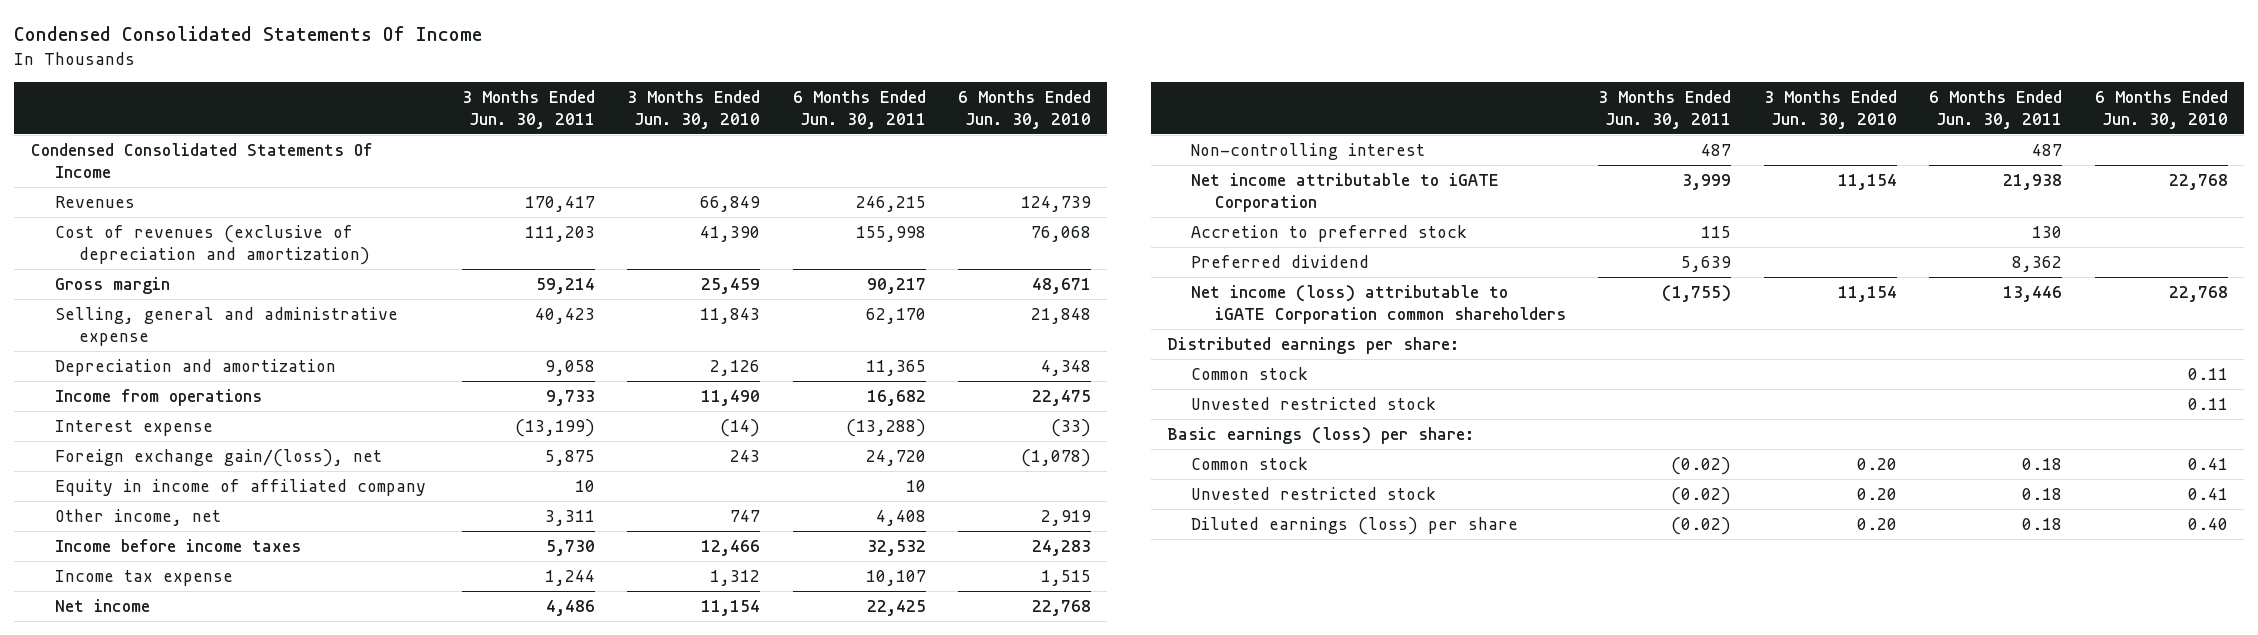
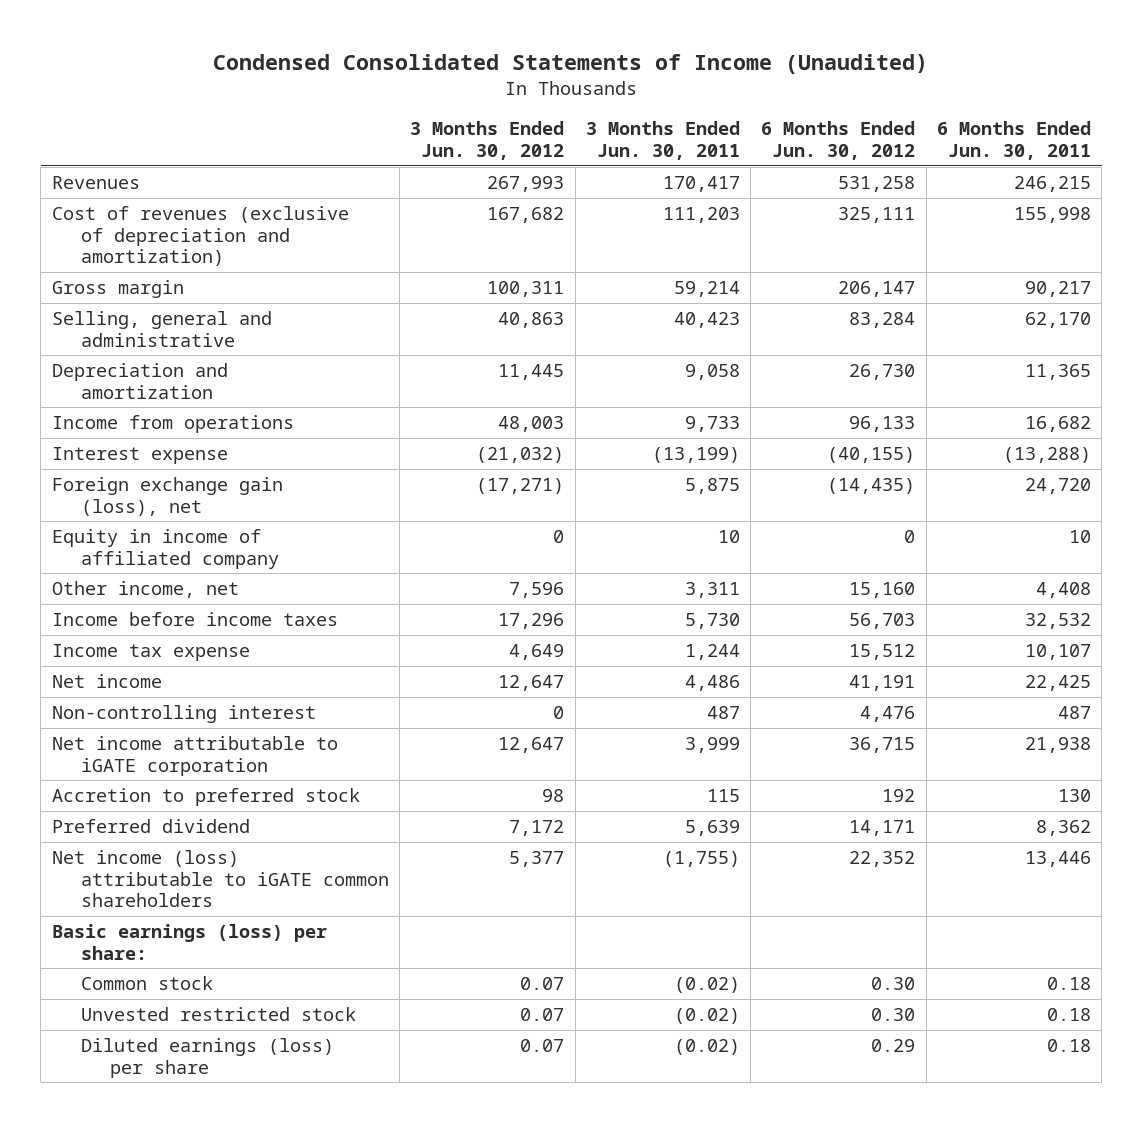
- Condensed Consolidated Statements Of Income
+ Condensed Consolidated Statements of Income (Unaudited)
- | 3 Months Ended Jun. 30, 2011 | 3 Months Ended Jun. 30, 2010 | 6 Months Ended Jun. 30, 2011 | 6 Months Ended Jun. 30, 2010
+ | 3 Months Ended Jun. 30, 2012 | 3 Months Ended Jun. 30, 2011 | 6 Months Ended Jun. 30, 2012 | 6 Months Ended Jun. 30, 2011
- Condensed Consolidated Statements Of Income
- Selling, general and administrative expense | 40,423 | 11,843 | 62,170 | 21,848
+ Selling, general and administrative | 40,863 | 40,423 | 83,284 | 62,170
- Foreign exchange gain/(loss), net | 5,875 | 243 | 24,720 | (1,078)
+ Foreign exchange gain (loss), net | (17,271) | 5,875 | (14,435) | 24,720
- Net income attributable to iGATE Corporation | 3,999 | 11,154 | 21,938 | 22,768
+ Net income attributable to iGATE corporation | 12,647 | 3,999 | 36,715 | 21,938
- Net income (loss) attributable to iGATE Corporation common shareholders | (1,755) | 11,154 | 13,446 | 22,768
- Distributed earnings per share:
- Common stock | | | | 0.11
- Unvested restricted stock | | | | 0.11
+ Net income (loss) attributable to iGATE common shareholders | 5,377 | (1,755) | 22,352 | 13,446

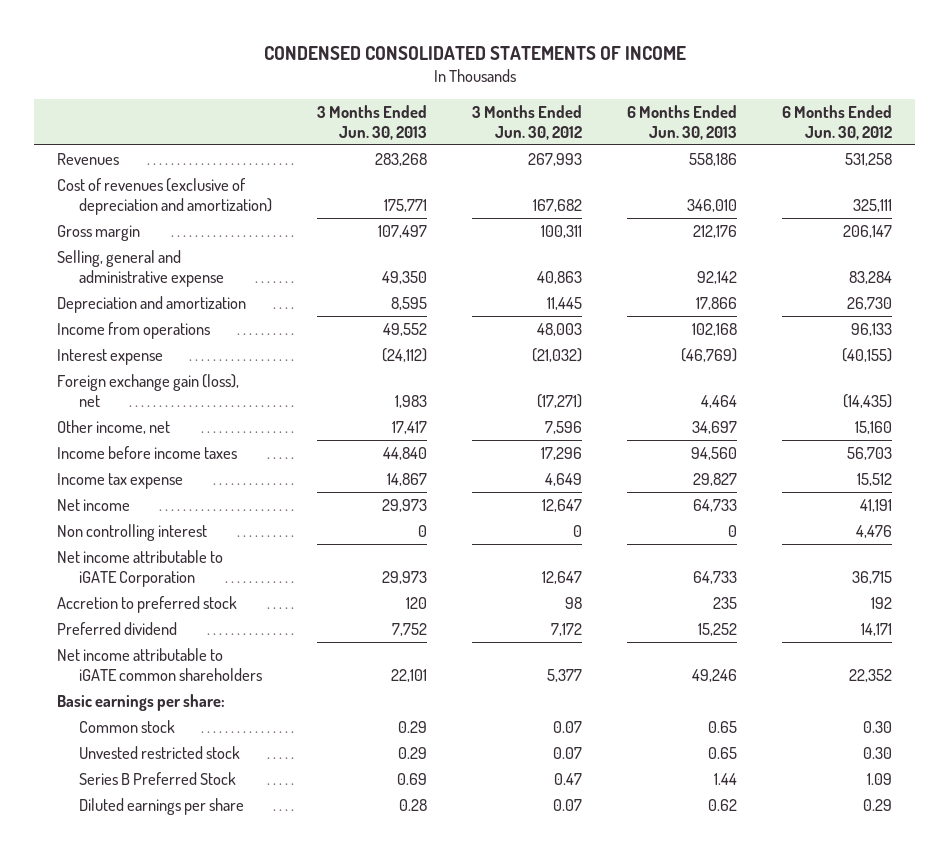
- Condensed Consolidated Statements of Income (Unaudited)
+ CONDENSED CONSOLIDATED STATEMENTS OF INCOME
- | 3 Months Ended Jun. 30, 2012 | 3 Months Ended Jun. 30, 2011 | 6 Months Ended Jun. 30, 2012 | 6 Months Ended Jun. 30, 2011
+ | 3 Months Ended Jun. 30, 2013 | 3 Months Ended Jun. 30, 2012 | 6 Months Ended Jun. 30, 2013 | 6 Months Ended Jun. 30, 2012
- Selling, general and administrative | 40,863 | 40,423 | 83,284 | 62,170
+ Selling, general and administrative expense | 49,350 | 40,863 | 92,142 | 83,284
- Equity in income of affiliated company | 0 | 10 | 0 | 10
- Non-controlling interest | 0 | 487 | 4,476 | 487
- Net income attributable to iGATE corporation | 12,647 | 3,999 | 36,715 | 21,938
+ Non controlling interest | 0 | 0 | 0 | 4,476
+ Net income attributable to iGATE Corporation | 29,973 | 12,647 | 64,733 | 36,715
- Net income (loss) attributable to iGATE common shareholders | 5,377 | (1,755) | 22,352 | 13,446
- Basic earnings (loss) per share:
+ Net income attributable to iGATE common shareholders | 22,101 | 5,377 | 49,246 | 22,352
+ Basic earnings per share:
- Diluted earnings (loss) per share | 0.07 | (0.02) | 0.29 | 0.18
+ Series B Preferred Stock | 0.69 | 0.47 | 1.44 | 1.09
+ Diluted earnings per share | 0.28 | 0.07 | 0.62 | 0.29

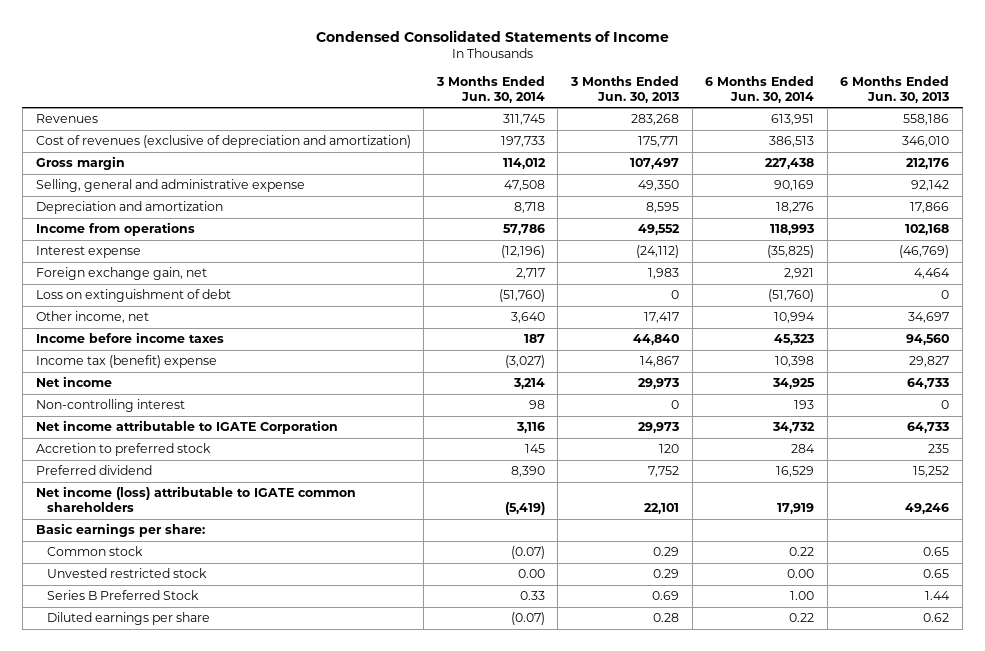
- CONDENSED CONSOLIDATED STATEMENTS OF INCOME
+ Condensed Consolidated Statements of Income
- | 3 Months Ended Jun. 30, 2013 | 3 Months Ended Jun. 30, 2012 | 6 Months Ended Jun. 30, 2013 | 6 Months Ended Jun. 30, 2012
+ | 3 Months Ended Jun. 30, 2014 | 3 Months Ended Jun. 30, 2013 | 6 Months Ended Jun. 30, 2014 | 6 Months Ended Jun. 30, 2013
- Foreign exchange gain (loss), net | 1,983 | (17,271) | 4,464 | (14,435)
+ Foreign exchange gain, net | 2,717 | 1,983 | 2,921 | 4,464
+ Loss on extinguishment of debt | (51,760) | 0 | (51,760) | 0
- Income tax expense | 14,867 | 4,649 | 29,827 | 15,512
+ Income tax (benefit) expense | (3,027) | 14,867 | 10,398 | 29,827
- Non controlling interest | 0 | 0 | 0 | 4,476
- Net income attributable to iGATE Corporation | 29,973 | 12,647 | 64,733 | 36,715
+ Non-controlling interest | 98 | 0 | 193 | 0
+ Net income attributable to IGATE Corporation | 3,116 | 29,973 | 34,732 | 64,733
- Net income attributable to iGATE common shareholders | 22,101 | 5,377 | 49,246 | 22,352
+ Net income (loss) attributable to IGATE common shareholders | (5,419) | 22,101 | 17,919 | 49,246

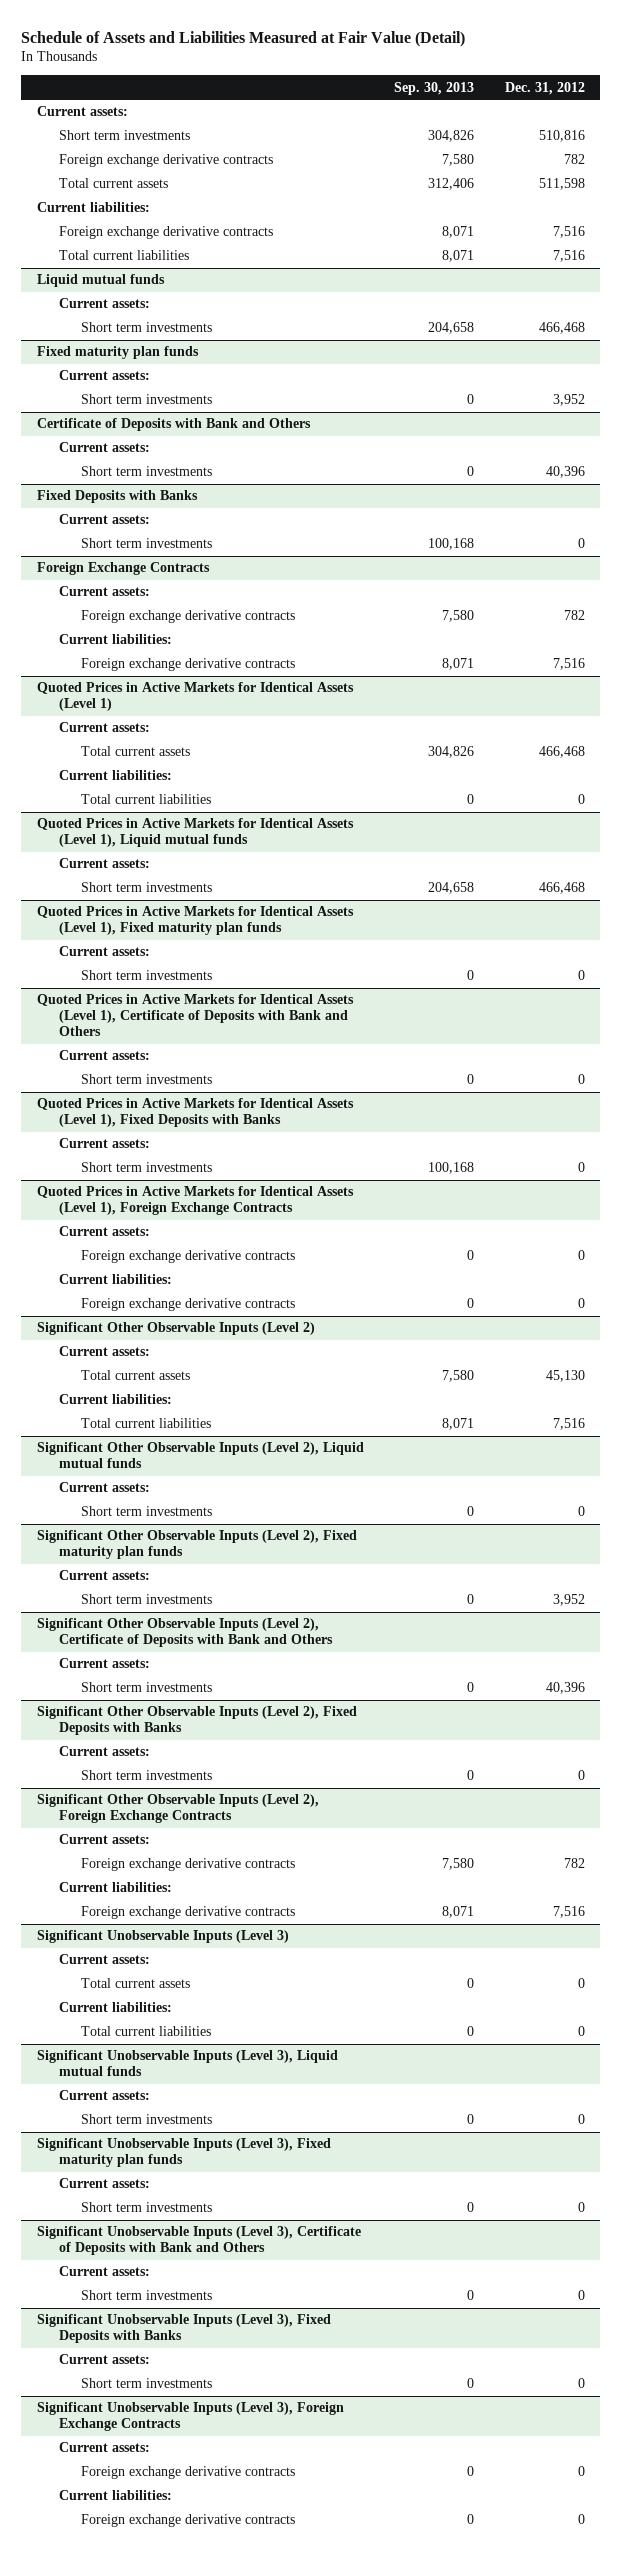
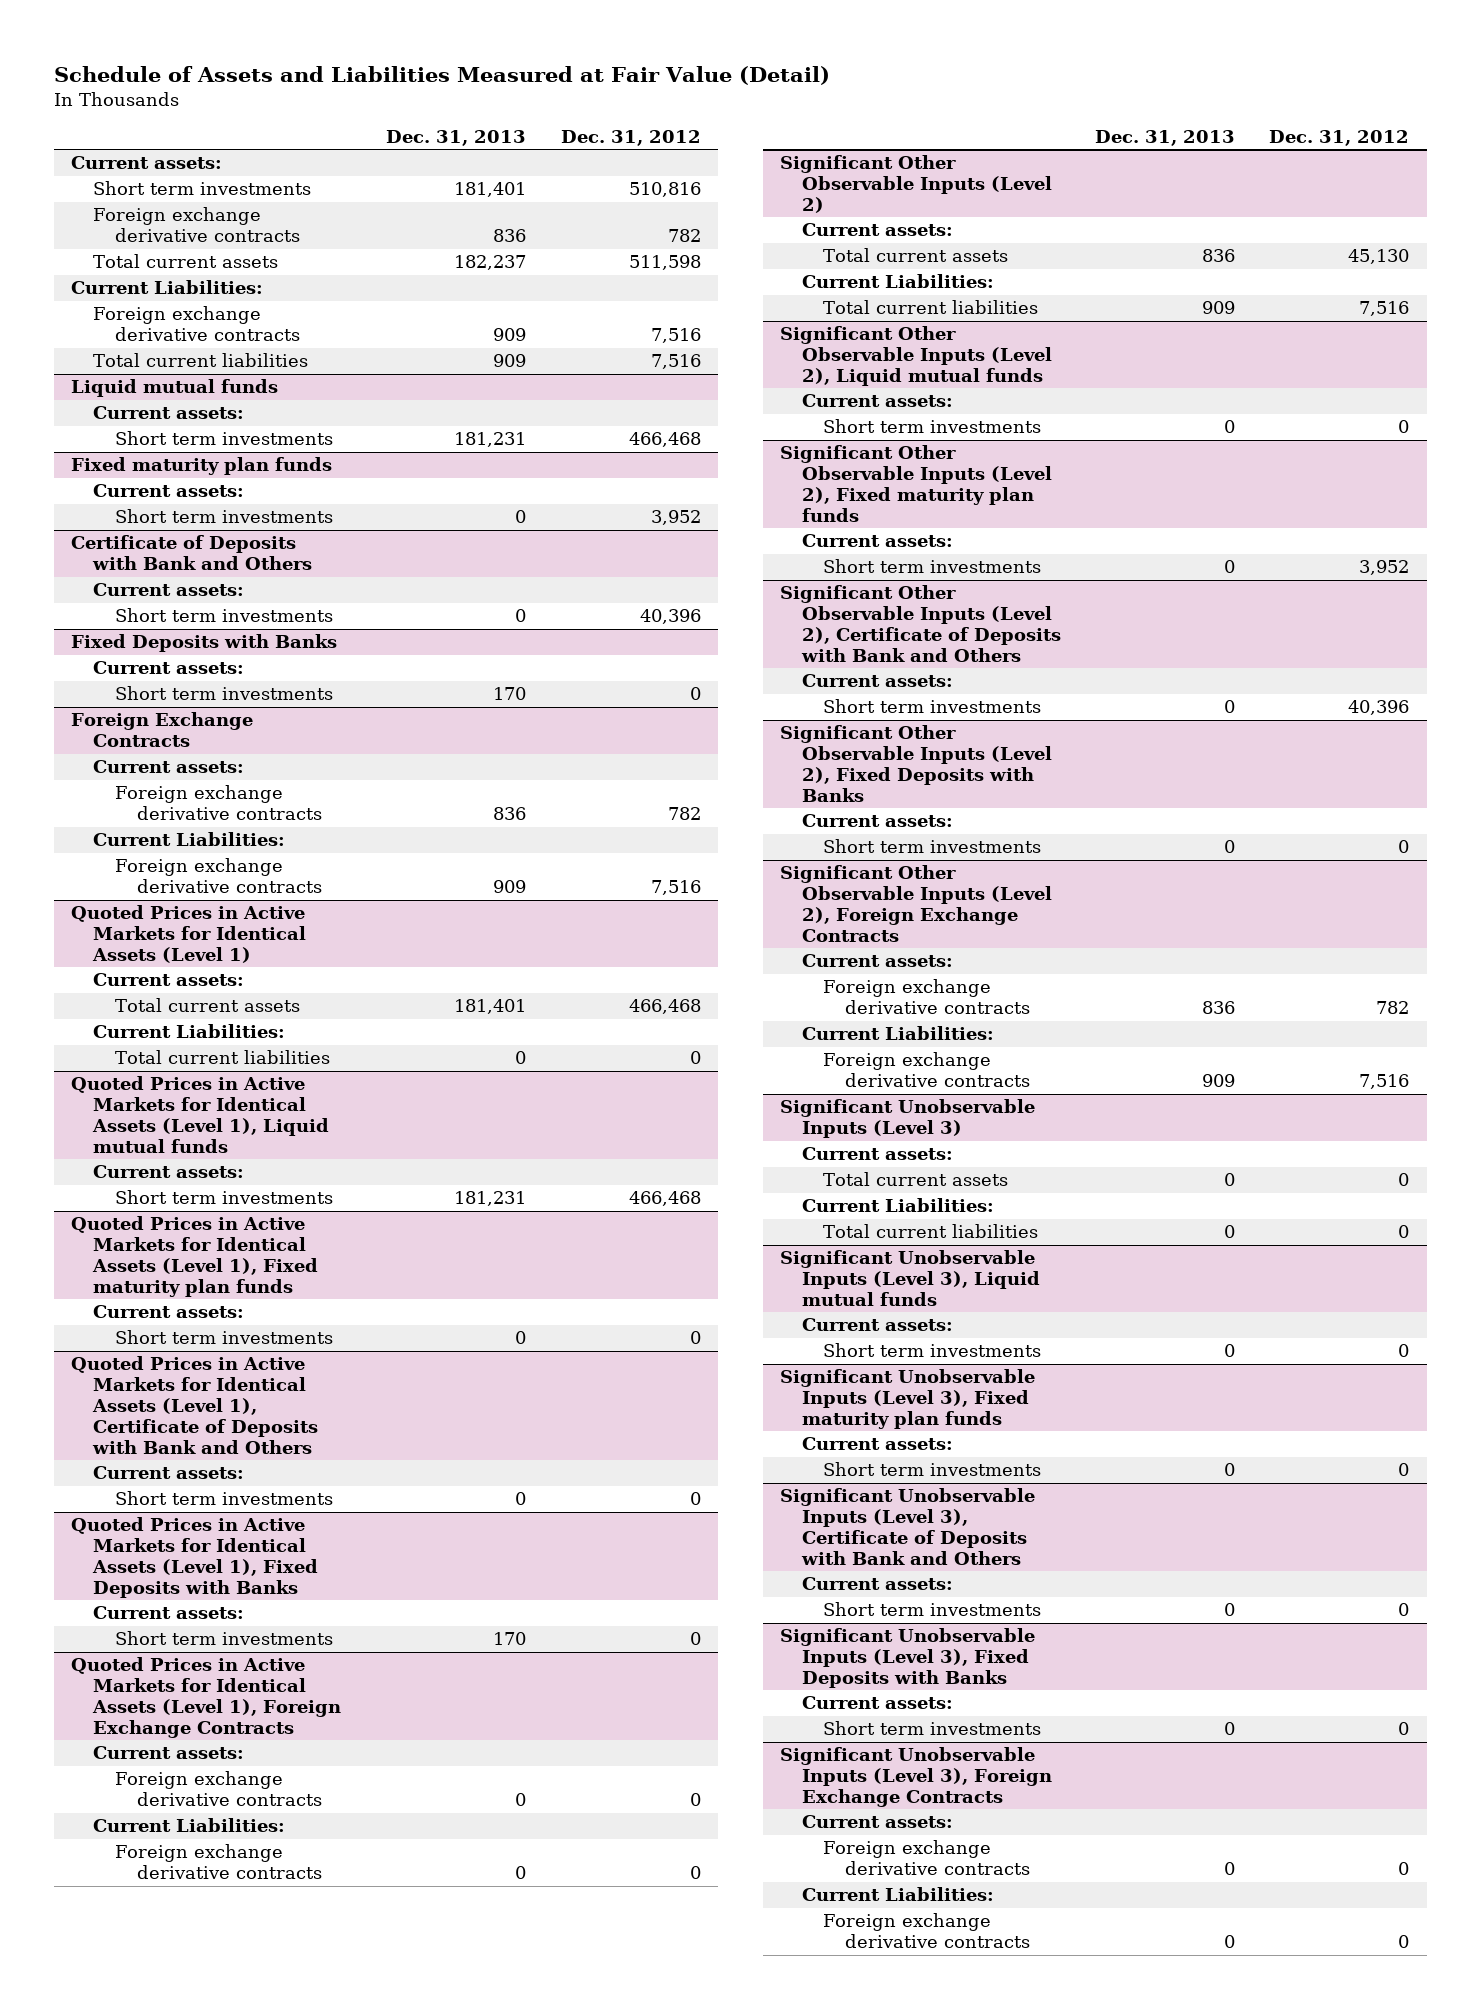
- | Sep. 30, 2013 | Dec. 31, 2012
+ | Dec. 31, 2013 | Dec. 31, 2012
- Current liabilities:
+ Current Liabilities:
@ Foreign Exchange Contracts
- Current liabilities:
+ Current Liabilities:
@ Quoted Prices in Active Markets for Identical Assets (Level 1)
- Current liabilities:
+ Current Liabilities:
@ Quoted Prices in Active Markets for Identical Assets (Level 1), Foreign Exchange Contracts
- Current liabilities:
+ Current Liabilities:
@ Significant Other Observable Inputs (Level 2)
- Current liabilities:
+ Current Liabilities:
@ Significant Other Observable Inputs (Level 2), Foreign Exchange Contracts
- Current liabilities:
+ Current Liabilities:
@ Significant Unobservable Inputs (Level 3)
- Current liabilities:
+ Current Liabilities:
@ Significant Unobservable Inputs (Level 3), Foreign Exchange Contracts
- Current liabilities:
+ Current Liabilities:

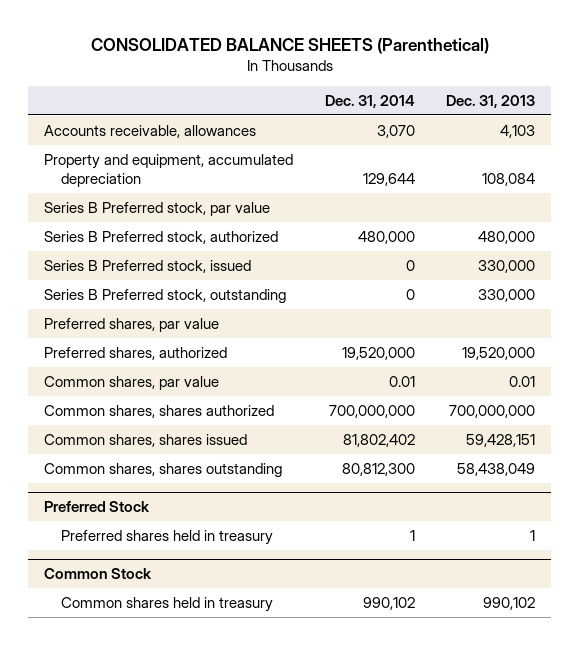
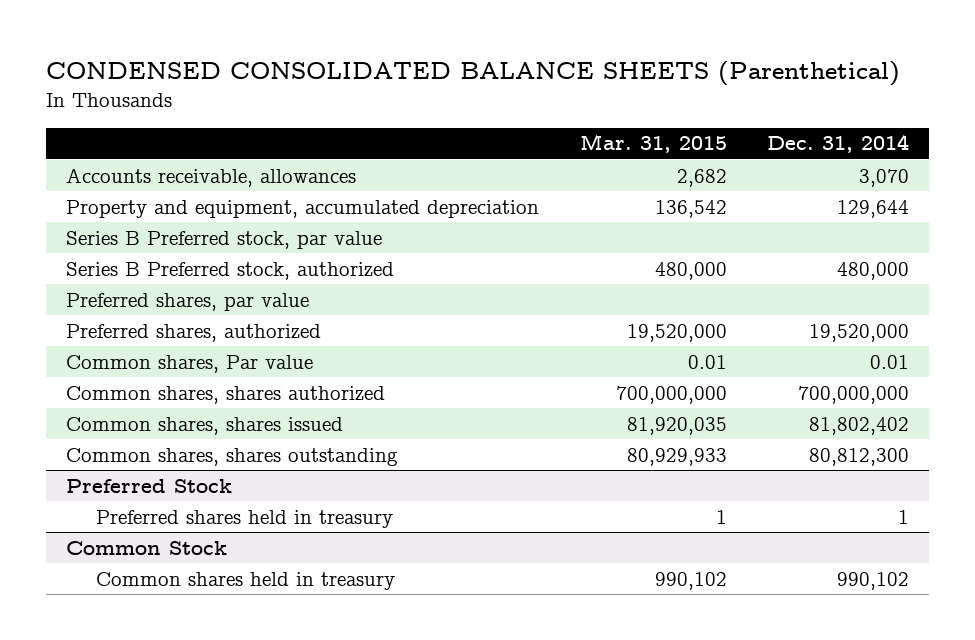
- CONSOLIDATED BALANCE SHEETS (Parenthetical)
+ CONDENSED CONSOLIDATED BALANCE SHEETS (Parenthetical)
- | Dec. 31, 2014 | Dec. 31, 2013
+ | Mar. 31, 2015 | Dec. 31, 2014
- Series B Preferred stock, issued | 0 | 330,000
- Series B Preferred stock, outstanding | 0 | 330,000
- Common shares, par value | 0.01 | 0.01
+ Common shares, Par value | 0.01 | 0.01

